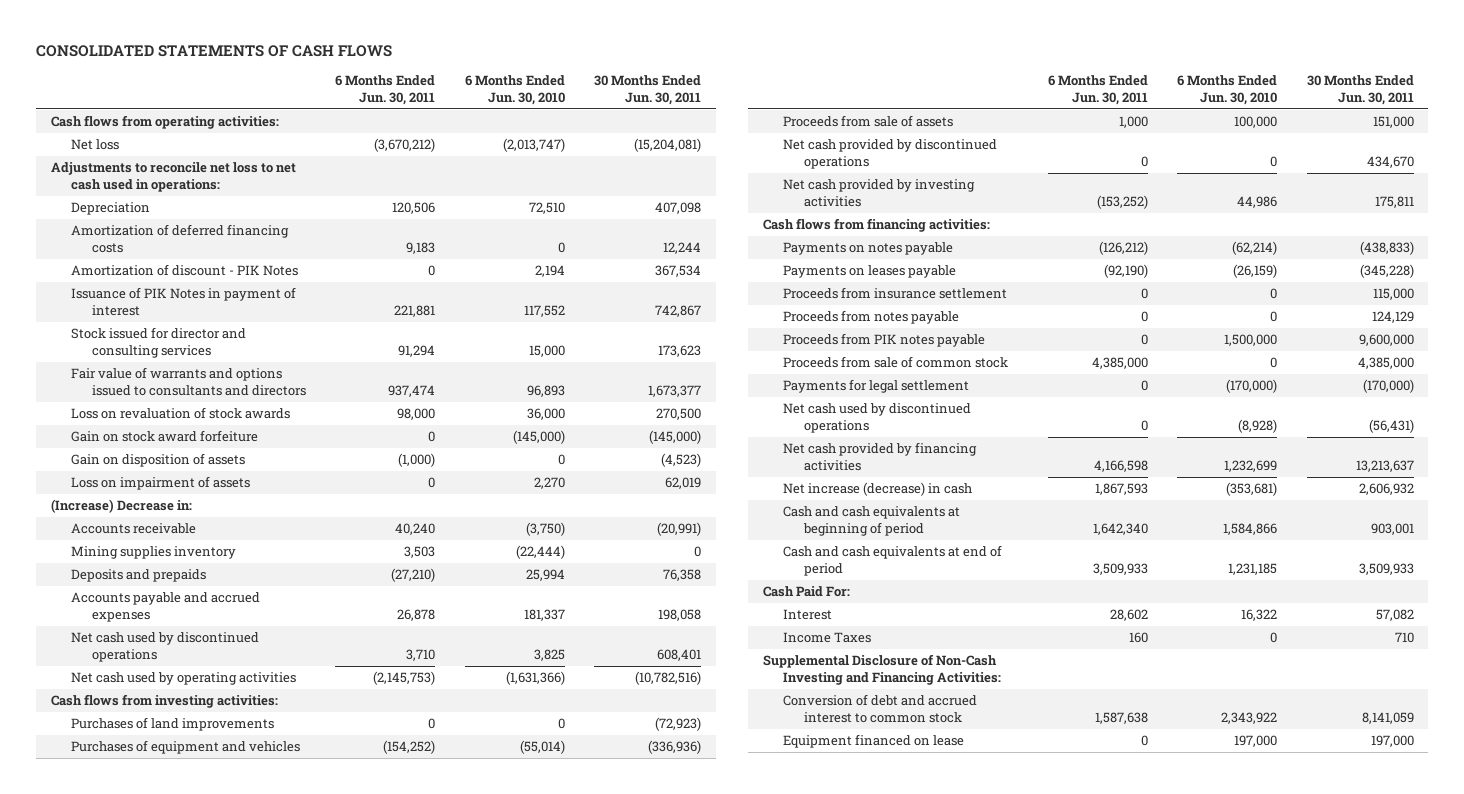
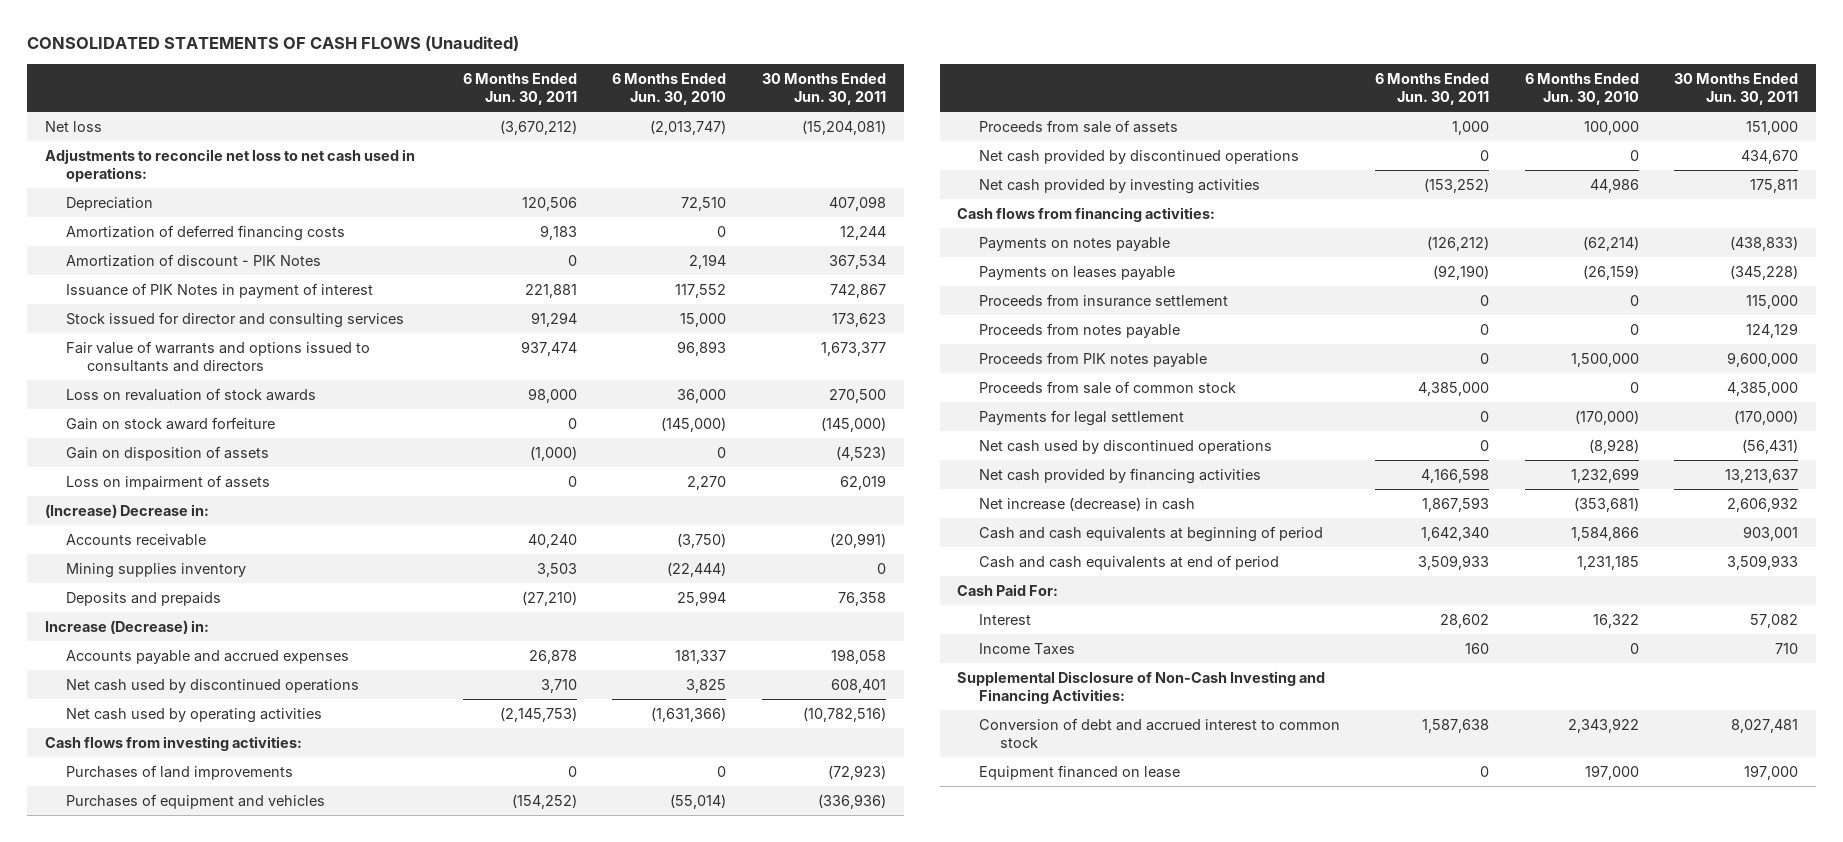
- CONSOLIDATED STATEMENTS OF CASH FLOWS
+ CONSOLIDATED STATEMENTS OF CASH FLOWS (Unaudited)
- Cash flows from operating activities:
+ Increase (Decrease) in:
- Conversion of debt and accrued interest to common stock | 1,587,638 | 2,343,922 | 8,141,059
+ Conversion of debt and accrued interest to common stock | 1,587,638 | 2,343,922 | 8,027,481

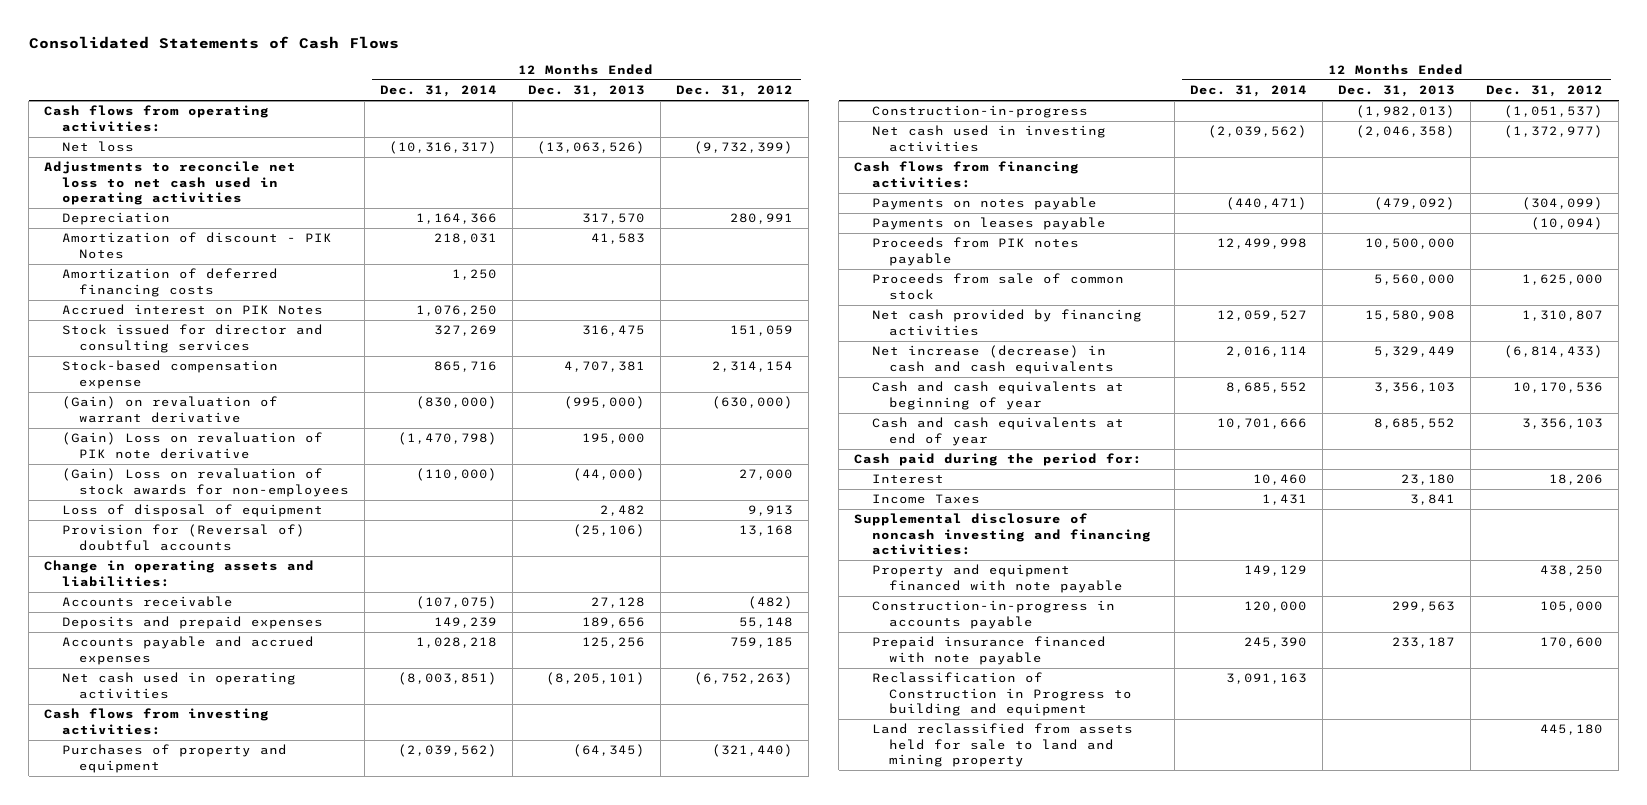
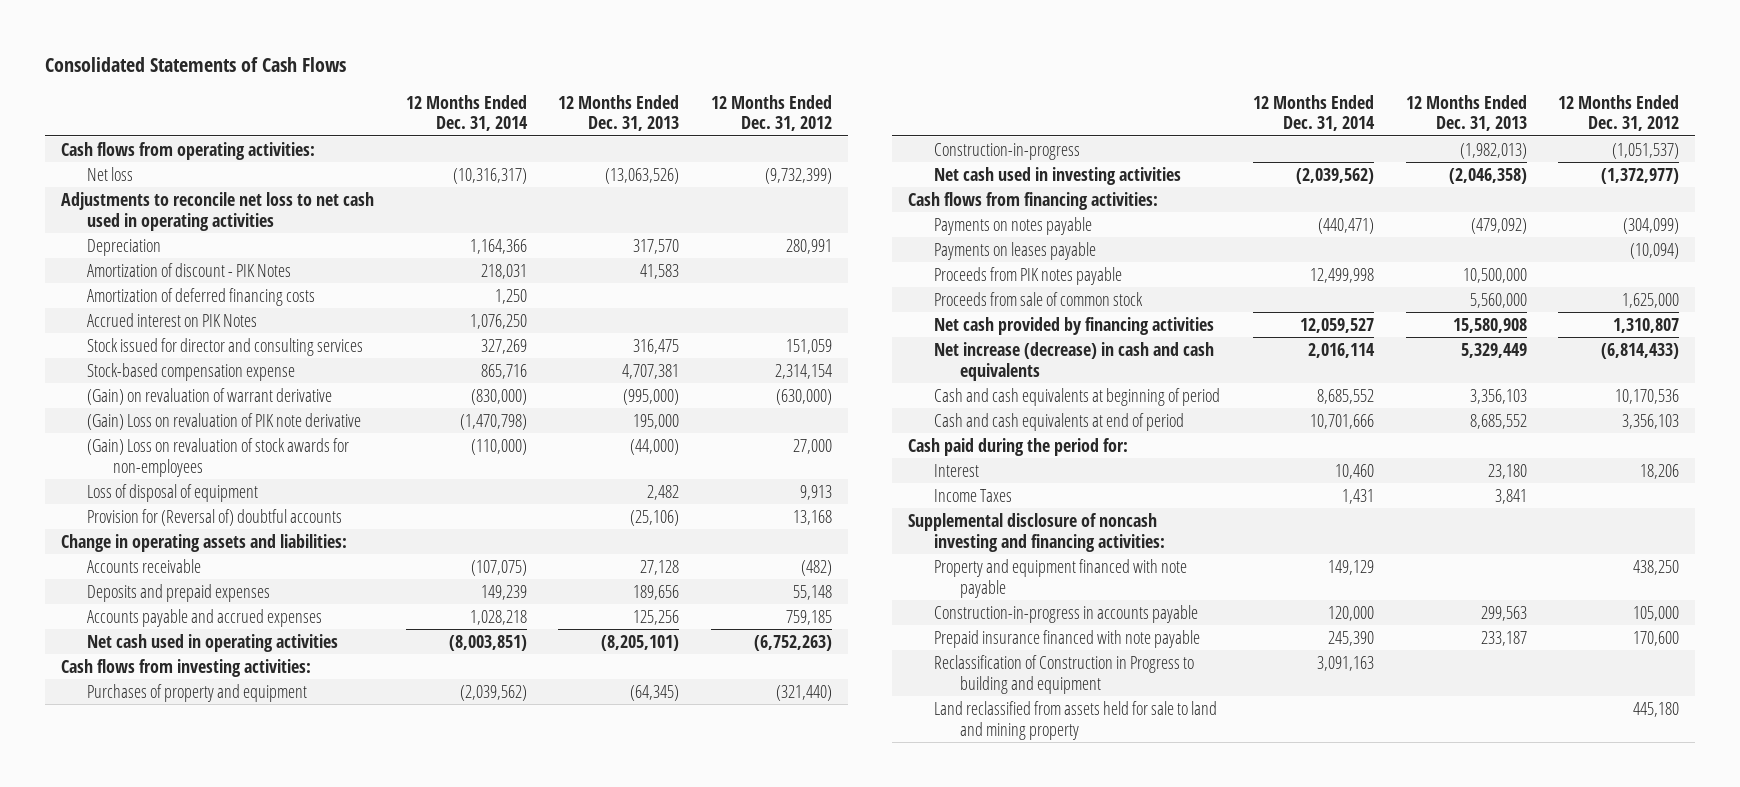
- Cash and cash equivalents at beginning of year | 8,685,552 | 3,356,103 | 10,170,536
- Cash and cash equivalents at end of year | 10,701,666 | 8,685,552 | 3,356,103
+ Cash and cash equivalents at beginning of period | 8,685,552 | 3,356,103 | 10,170,536
+ Cash and cash equivalents at end of period | 10,701,666 | 8,685,552 | 3,356,103

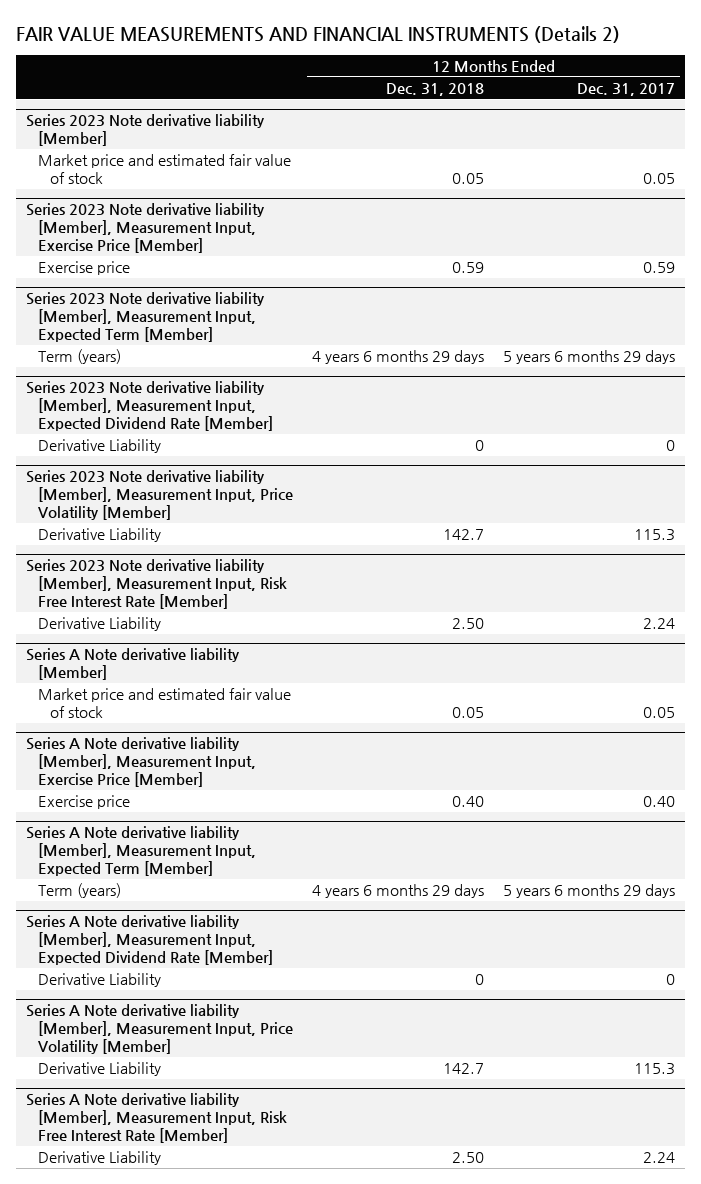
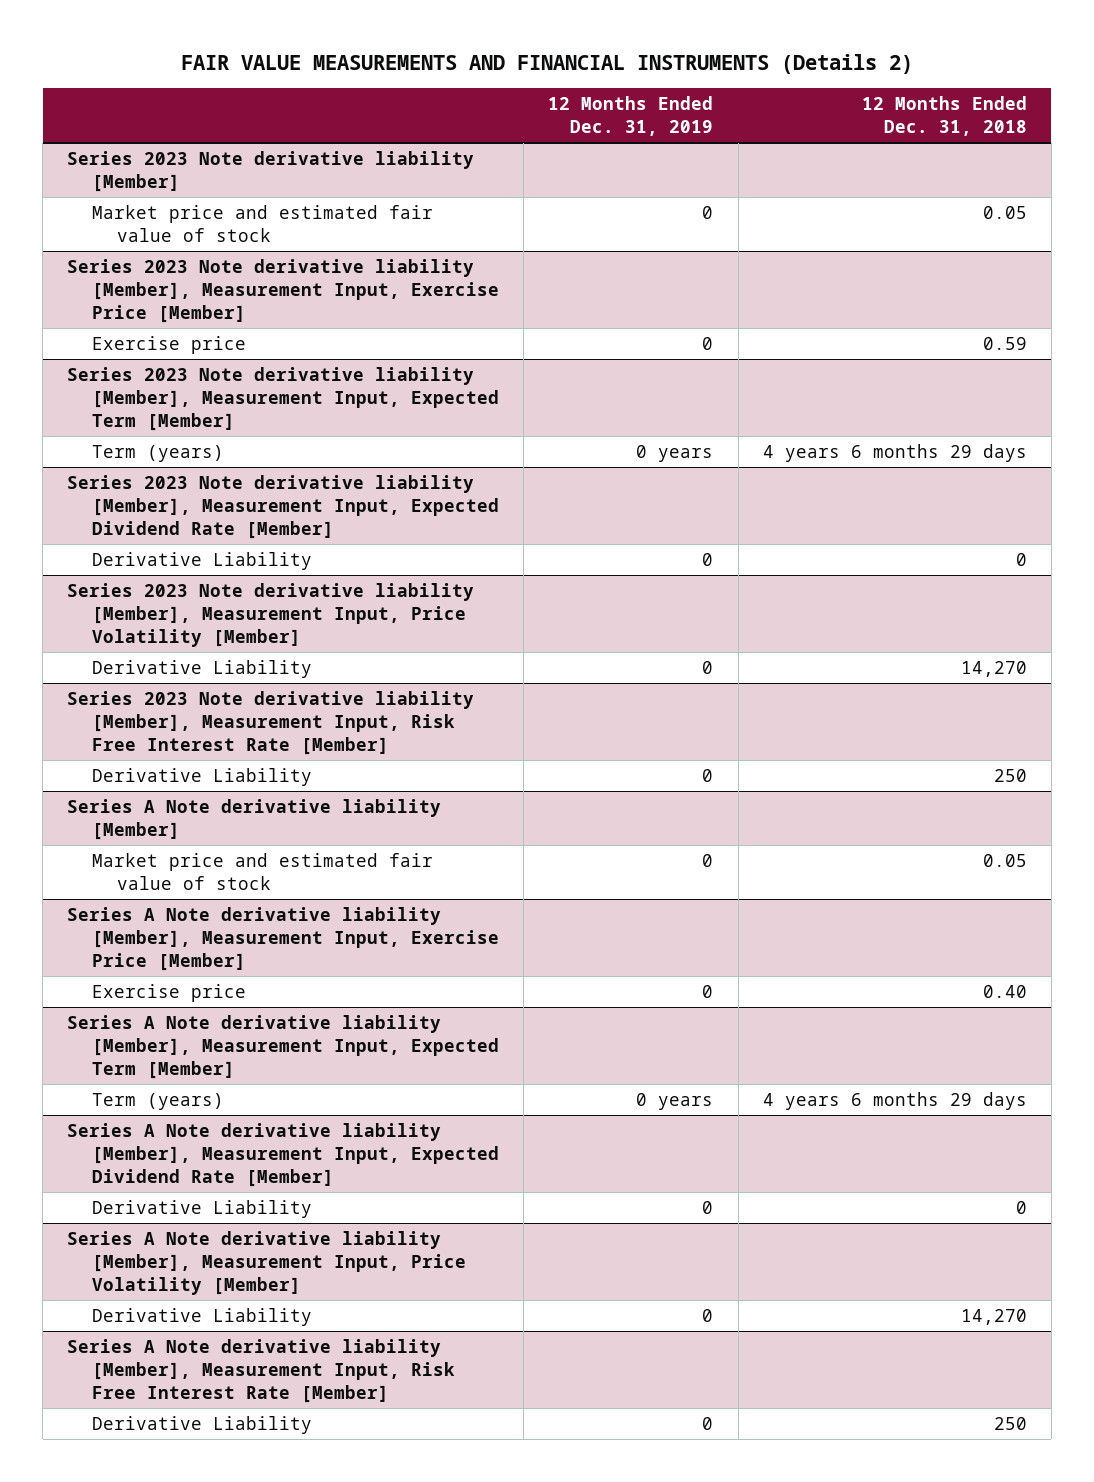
- | 12 Months Ended Dec. 31, 2018 | 12 Months Ended Dec. 31, 2017
+ | 12 Months Ended Dec. 31, 2019 | 12 Months Ended Dec. 31, 2018
@ Series 2023 Note derivative liability [Member], Measurement Input, Price Volatility [Member]
- Derivative Liability | 142.7 | 115.3
+ Derivative Liability | 0 | 14,270
@ Series 2023 Note derivative liability [Member], Measurement Input, Risk Free Interest Rate [Member]
- Derivative Liability | 2.50 | 2.24
+ Derivative Liability | 0 | 250
@ Series A Note derivative liability [Member], Measurement Input, Price Volatility [Member]
- Derivative Liability | 142.7 | 115.3
+ Derivative Liability | 0 | 14,270
@ Series A Note derivative liability [Member], Measurement Input, Risk Free Interest Rate [Member]
- Derivative Liability | 2.50 | 2.24
+ Derivative Liability | 0 | 250

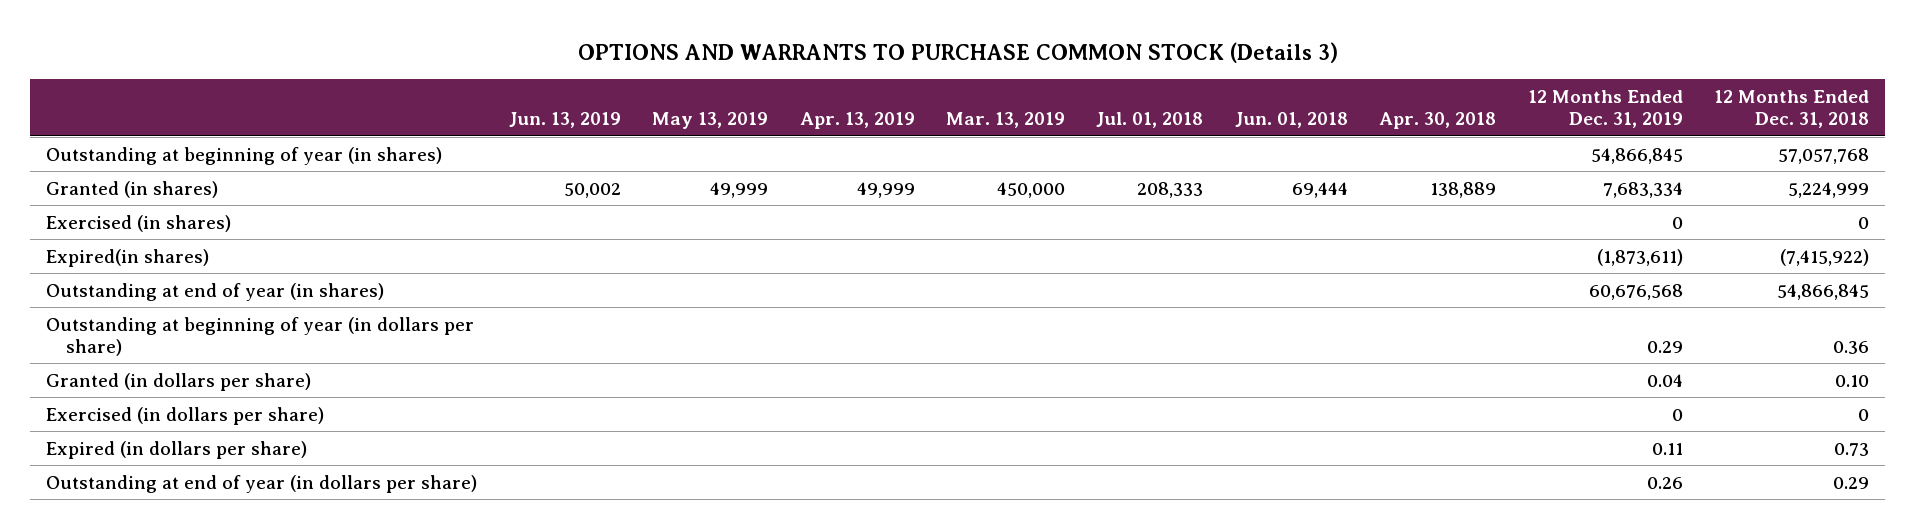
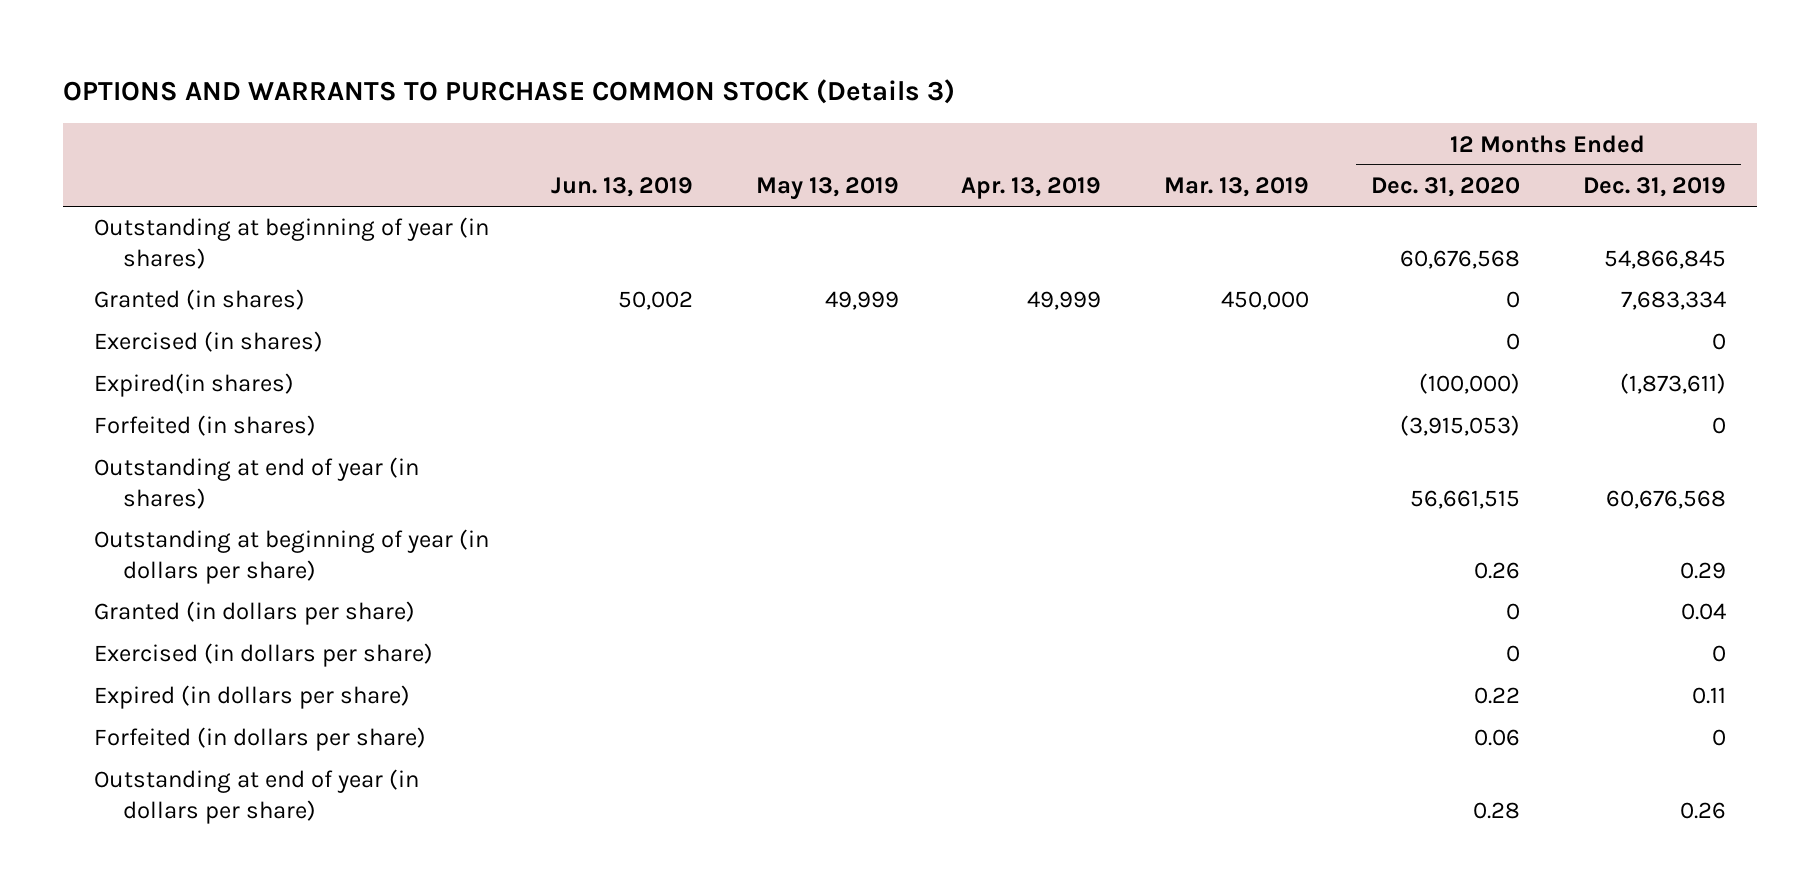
- | Jun. 13, 2019 | May 13, 2019 | Apr. 13, 2019 | Mar. 13, 2019 | Jul. 01, 2018 | Jun. 01, 2018 | Apr. 30, 2018 | 12 Months Ended Dec. 31, 2019 | 12 Months Ended Dec. 31, 2018
+ | Jun. 13, 2019 | May 13, 2019 | Apr. 13, 2019 | Mar. 13, 2019 | 12 Months Ended Dec. 31, 2020 | 12 Months Ended Dec. 31, 2019
+ Forfeited (in shares) | | | | | (3,915,053) | 0
+ Forfeited (in dollars per share) | | | | | 0.06 | 0

